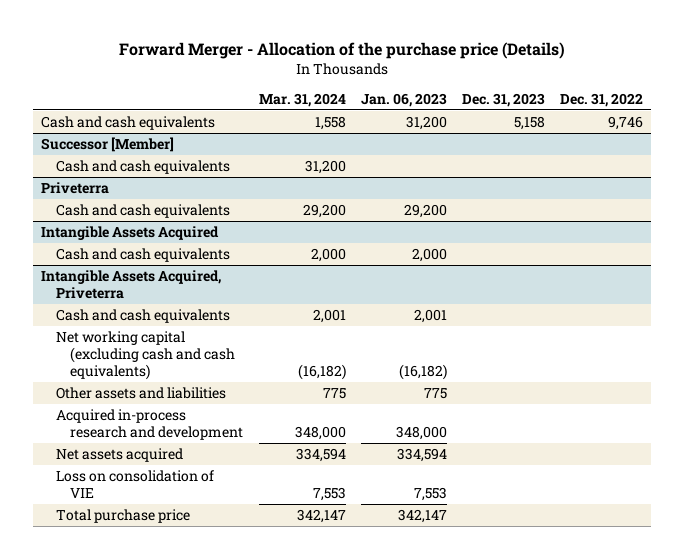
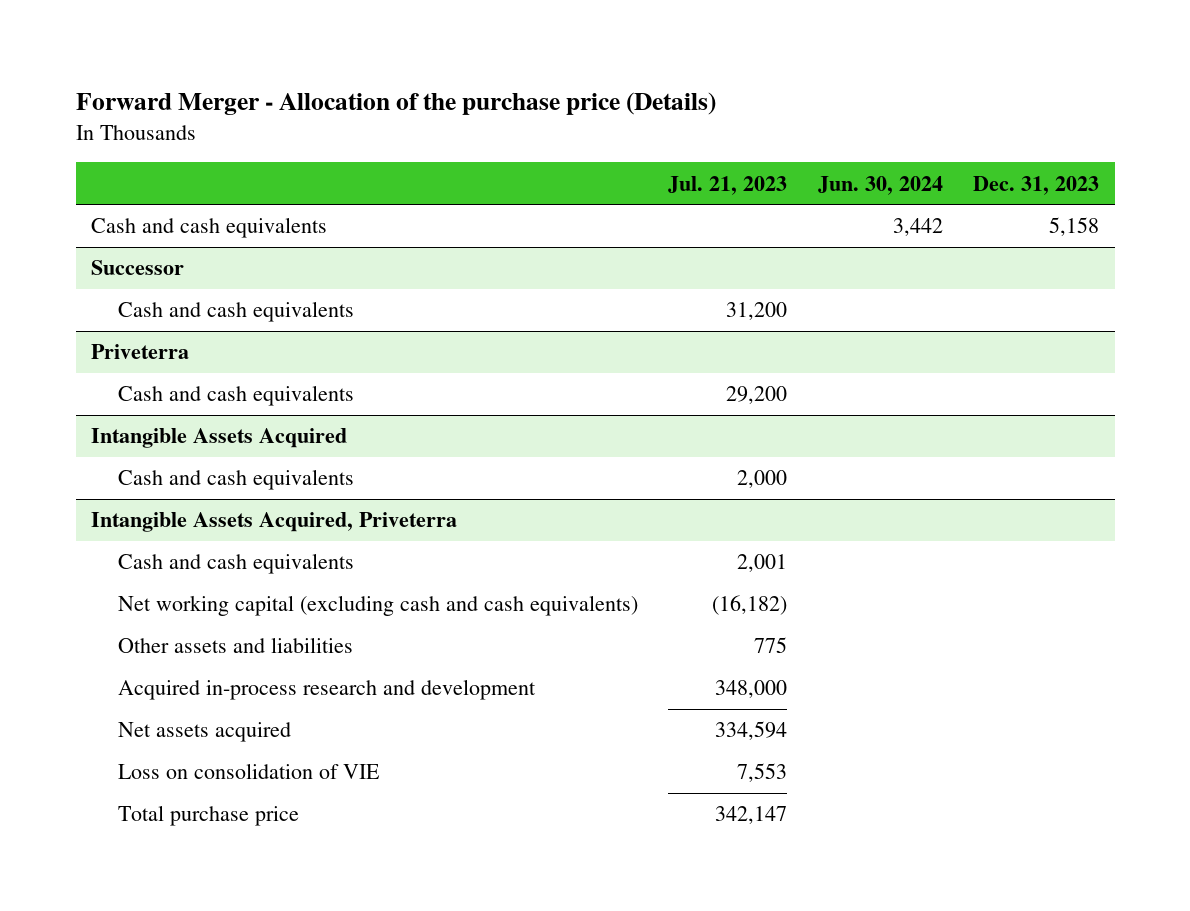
- | Mar. 31, 2024 | Jan. 06, 2023 | Dec. 31, 2023 | Dec. 31, 2022
+ | Jul. 21, 2023 | Jun. 30, 2024 | Dec. 31, 2023
- Successor [Member]
+ Successor

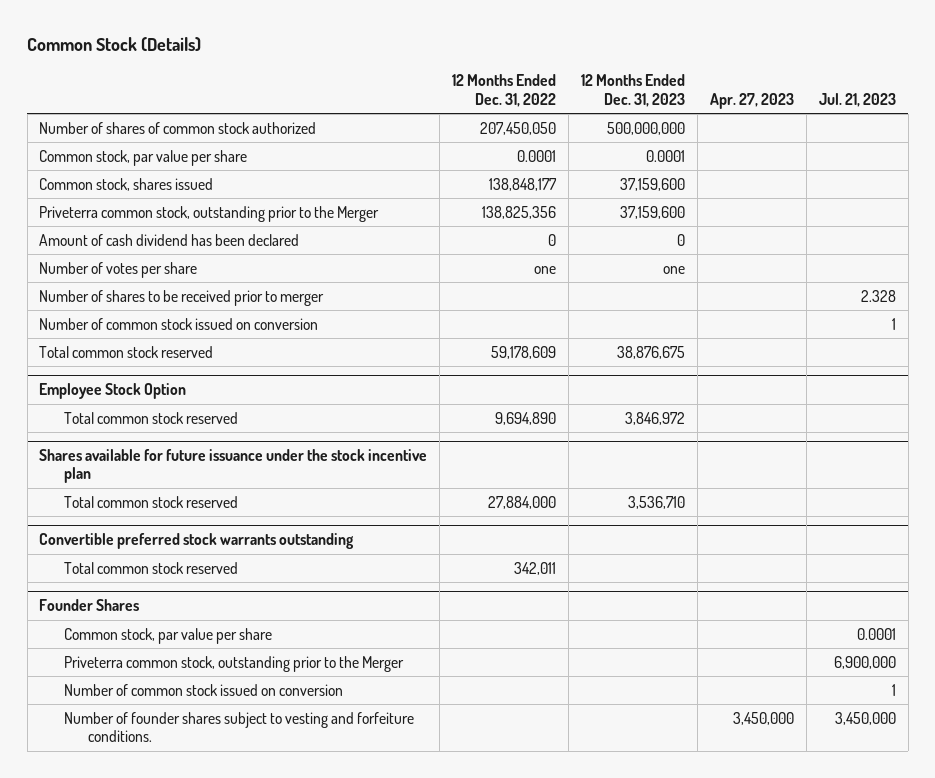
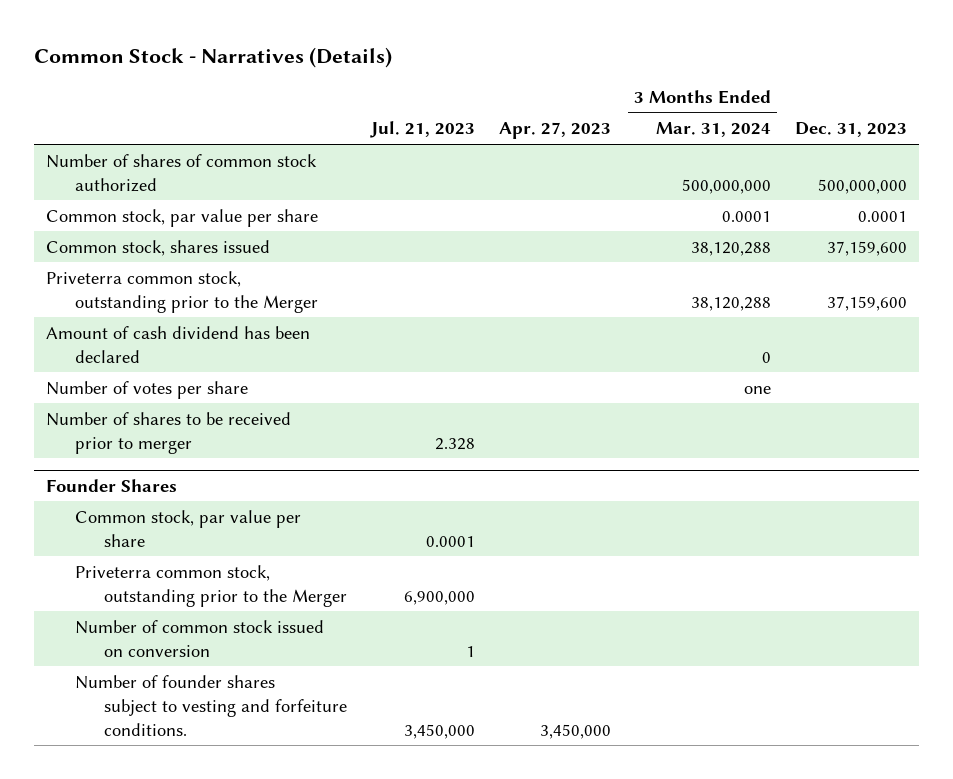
- Common Stock (Details)
+ Common Stock - Narratives (Details)
- | 12 Months Ended Dec. 31, 2022 | 12 Months Ended Dec. 31, 2023 | Apr. 27, 2023 | Jul. 21, 2023
+ | Jul. 21, 2023 | Apr. 27, 2023 | 3 Months Ended Mar. 31, 2024 | Dec. 31, 2023
- Number of common stock issued on conversion | | | | 1
- Total common stock reserved | 59,178,609 | 38,876,675 | |
- Employee Stock Option
- Total common stock reserved | 9,694,890 | 3,846,972 | |
- Shares available for future issuance under the stock incentive plan
- Total common stock reserved | 27,884,000 | 3,536,710 | |
- Convertible preferred stock warrants outstanding
- Total common stock reserved | 342,011 | | |

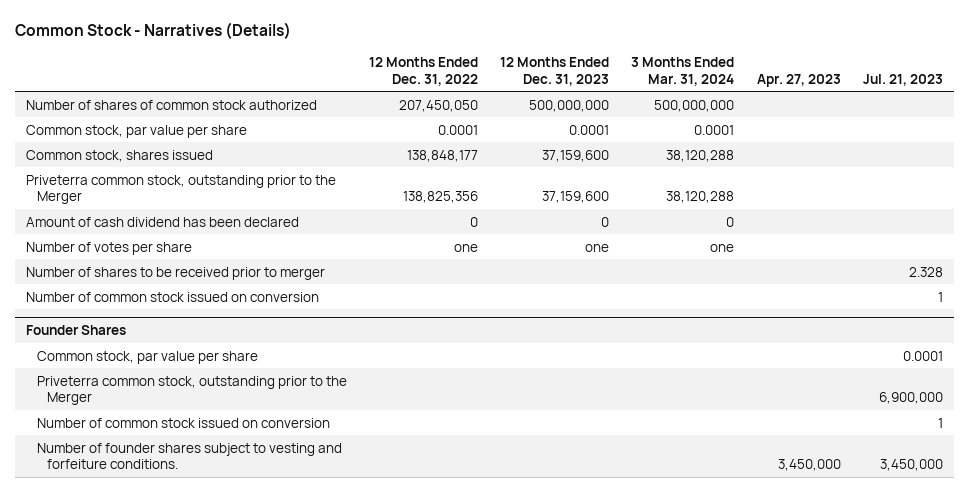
- | Jul. 21, 2023 | Apr. 27, 2023 | 3 Months Ended Mar. 31, 2024 | Dec. 31, 2023
+ | 12 Months Ended Dec. 31, 2022 | 12 Months Ended Dec. 31, 2023 | 3 Months Ended Mar. 31, 2024 | Apr. 27, 2023 | Jul. 21, 2023
+ Number of common stock issued on conversion | | | | | 1

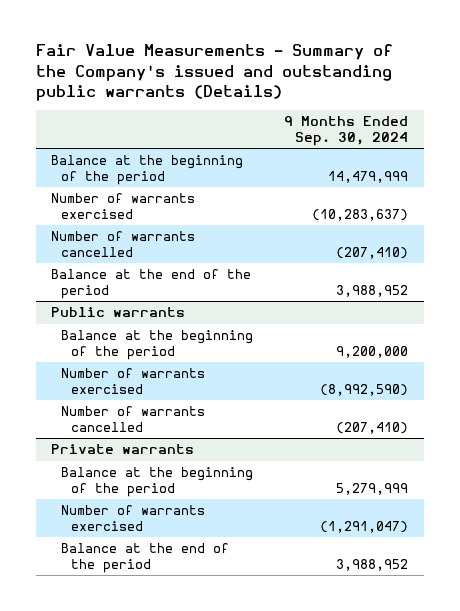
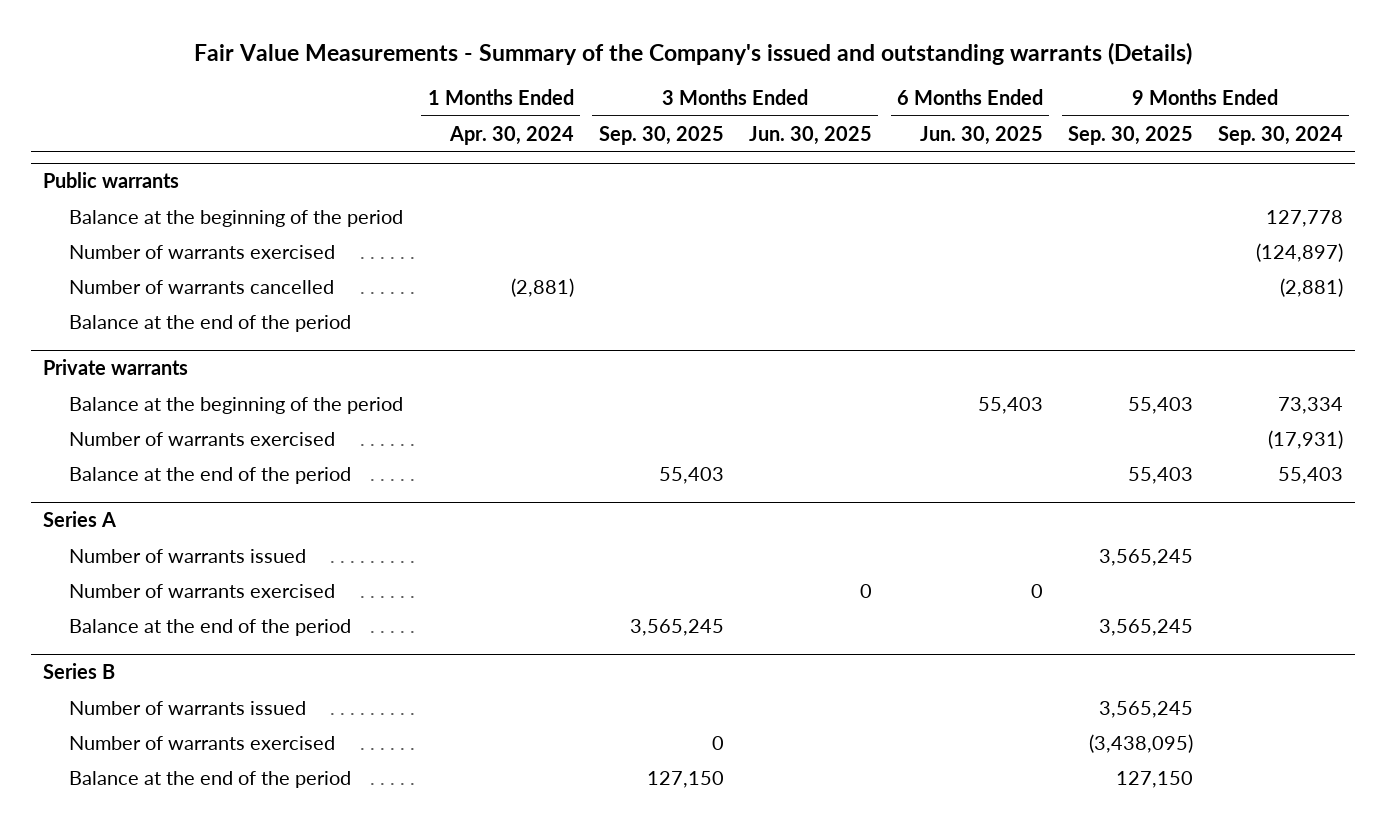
- Fair Value Measurements - Summary of the Company's issued and outstanding public warrants (Details)
+ Fair Value Measurements - Summary of the Company's issued and outstanding warrants (Details)
- | 9 Months Ended Sep. 30, 2024
+ | 1 Months Ended Apr. 30, 2024 | 3 Months Ended Sep. 30, 2025 | 3 Months Ended Jun. 30, 2025 | 6 Months Ended Jun. 30, 2025 | 9 Months Ended Sep. 30, 2025 | 9 Months Ended Sep. 30, 2024
- Balance at the beginning of the period | 14,479,999
- Number of warrants exercised | (10,283,637)
- Number of warrants cancelled | (207,410)
- Balance at the end of the period | 3,988,952
@ Public warrants
- Balance at the beginning of the period | 9,200,000
- Number of warrants exercised | (8,992,590)
- Number of warrants cancelled | (207,410)
+ Balance at the beginning of the period | | | | | | 127,778
+ Number of warrants exercised | | | | | | (124,897)
+ Number of warrants cancelled | (2,881) | | | | | (2,881)
+ Balance at the end of the period
@ Private warrants
- Balance at the beginning of the period | 5,279,999
- Number of warrants exercised | (1,291,047)
- Balance at the end of the period | 3,988,952
+ Balance at the beginning of the period | | | | 55,403 | 55,403 | 73,334
+ Number of warrants exercised | | | | | | (17,931)
+ Balance at the end of the period | | 55,403 | | | 55,403 | 55,403
+ Series A
+ Number of warrants issued | | | | | 3,565,245 |
+ Number of warrants exercised | | | 0 | 0 | |
+ Balance at the end of the period | | 3,565,245 | | | 3,565,245 |
+ Series B
+ Number of warrants issued | | | | | 3,565,245 |
+ Number of warrants exercised | | 0 | | | (3,438,095) |
+ Balance at the end of the period | | 127,150 | | | 127,150 |

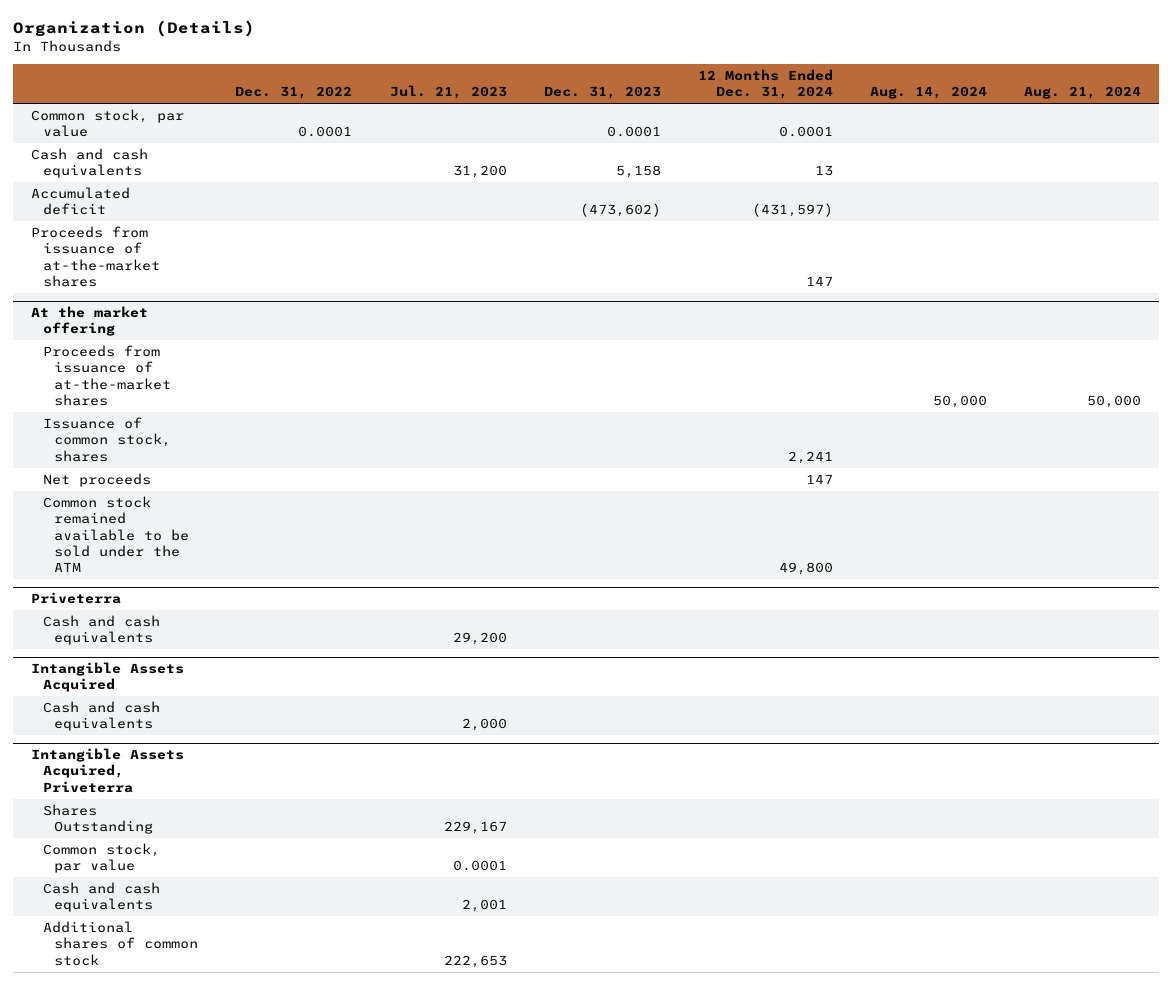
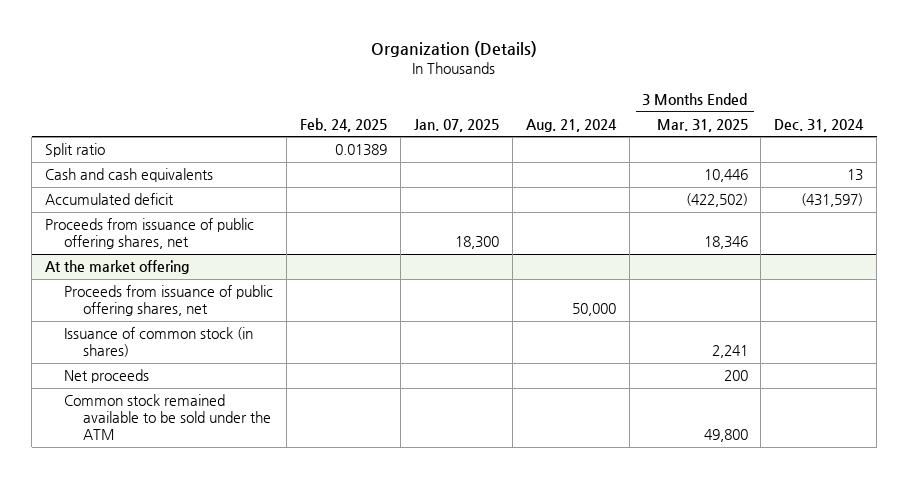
- | Dec. 31, 2022 | Jul. 21, 2023 | Dec. 31, 2023 | 12 Months Ended Dec. 31, 2024 | Aug. 14, 2024 | Aug. 21, 2024
+ | Feb. 24, 2025 | Jan. 07, 2025 | Aug. 21, 2024 | 3 Months Ended Mar. 31, 2025 | Dec. 31, 2024
- Common stock, par value | 0.0001 | | 0.0001 | 0.0001 | |
+ Split ratio | 0.01389 | | | |
- Proceeds from issuance of at-the-market shares | | | | 147 | |
+ Proceeds from issuance of public offering shares, net | | 18,300 | | 18,346 |
@ At the market offering
- Proceeds from issuance of at-the-market shares | | | | | 50,000 | 50,000
- Issuance of common stock, shares | | | | 2,241 | |
+ Proceeds from issuance of public offering shares, net | | | 50,000 | |
+ Issuance of common stock (in shares) | | | | 2,241 |
- Priveterra
- Cash and cash equivalents | | 29,200 | | | |
- Intangible Assets Acquired
- Cash and cash equivalents | | 2,000 | | | |
- Intangible Assets Acquired, Priveterra
- Shares Outstanding | | 229,167 | | | |
- Common stock, par value | | 0.0001 | | | |
- Cash and cash equivalents | | 2,001 | | | |
- Additional shares of common stock | | 222,653 | | | |

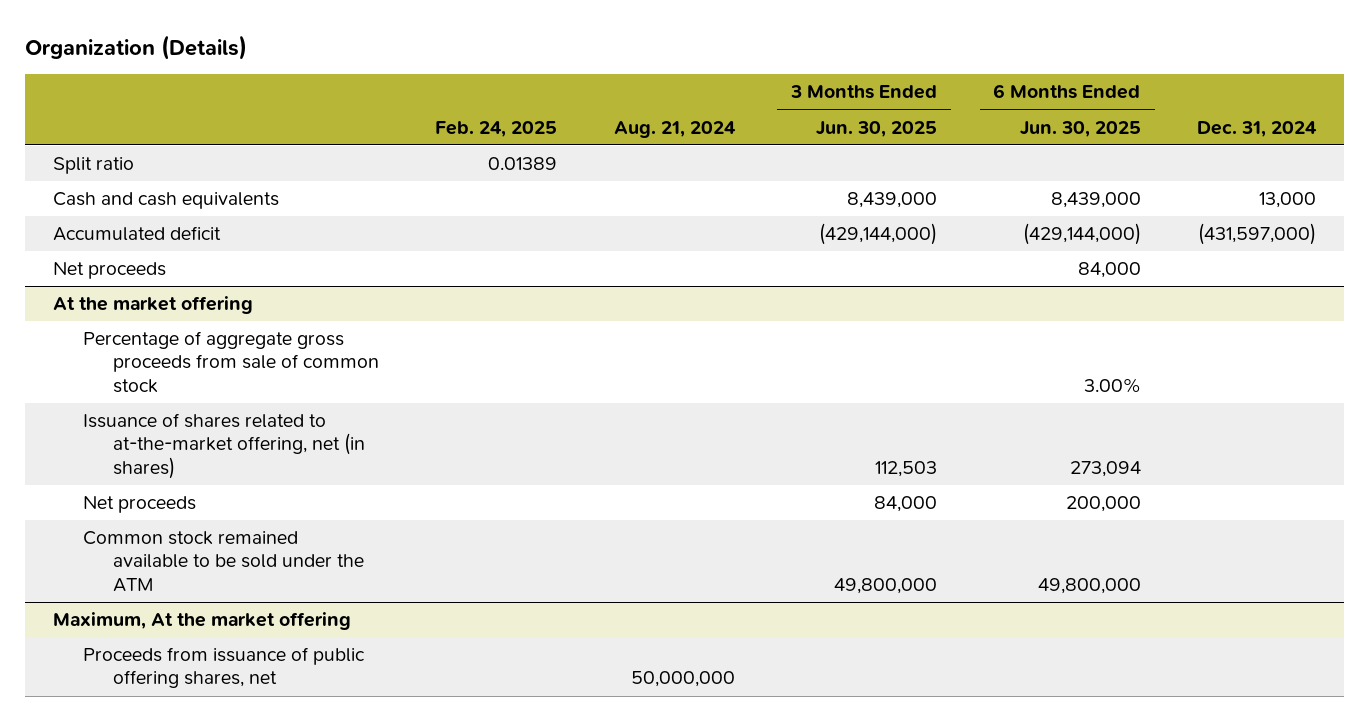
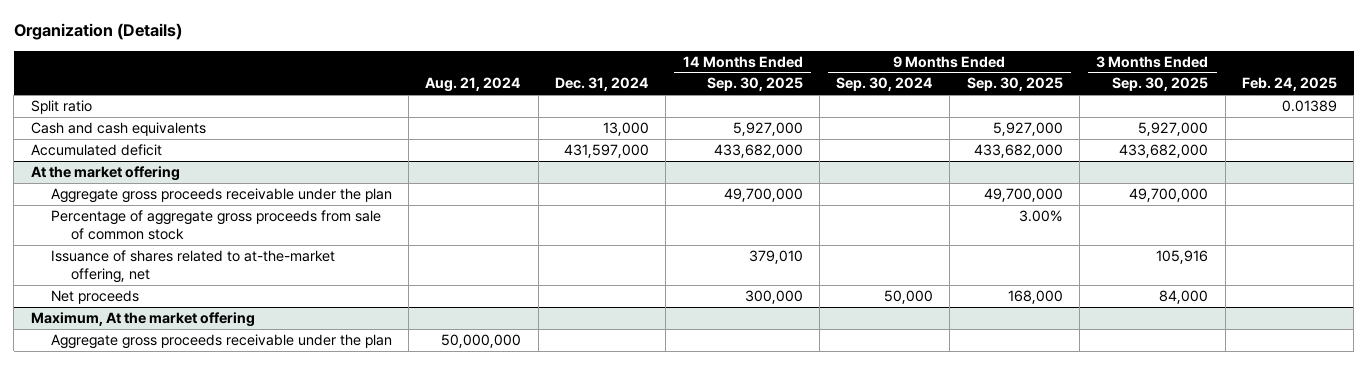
- | Feb. 24, 2025 | Aug. 21, 2024 | 3 Months Ended Jun. 30, 2025 | 6 Months Ended Jun. 30, 2025 | Dec. 31, 2024
+ | Aug. 21, 2024 | Dec. 31, 2024 | 14 Months Ended Sep. 30, 2025 | 9 Months Ended Sep. 30, 2024 | 9 Months Ended Sep. 30, 2025 | 3 Months Ended Sep. 30, 2025 | Feb. 24, 2025
- Accumulated deficit | | | (429,144,000) | (429,144,000) | (431,597,000)
- Net proceeds | | | | 84,000 |
+ Accumulated deficit | | 431,597,000 | 433,682,000 | | 433,682,000 | 433,682,000 |
@ At the market offering
+ Aggregate gross proceeds receivable under the plan | | | 49,700,000 | | 49,700,000 | 49,700,000 |
- Issuance of shares related to at-the-market offering, net (in shares) | | | 112,503 | 273,094 |
+ Issuance of shares related to at-the-market offering, net | | | 379,010 | | | 105,916 |
- Common stock remained available to be sold under the ATM | | | 49,800,000 | 49,800,000 |
@ Maximum, At the market offering
- Proceeds from issuance of public offering shares, net | | 50,000,000 | | |
+ Aggregate gross proceeds receivable under the plan | 50,000,000 | | | | | |

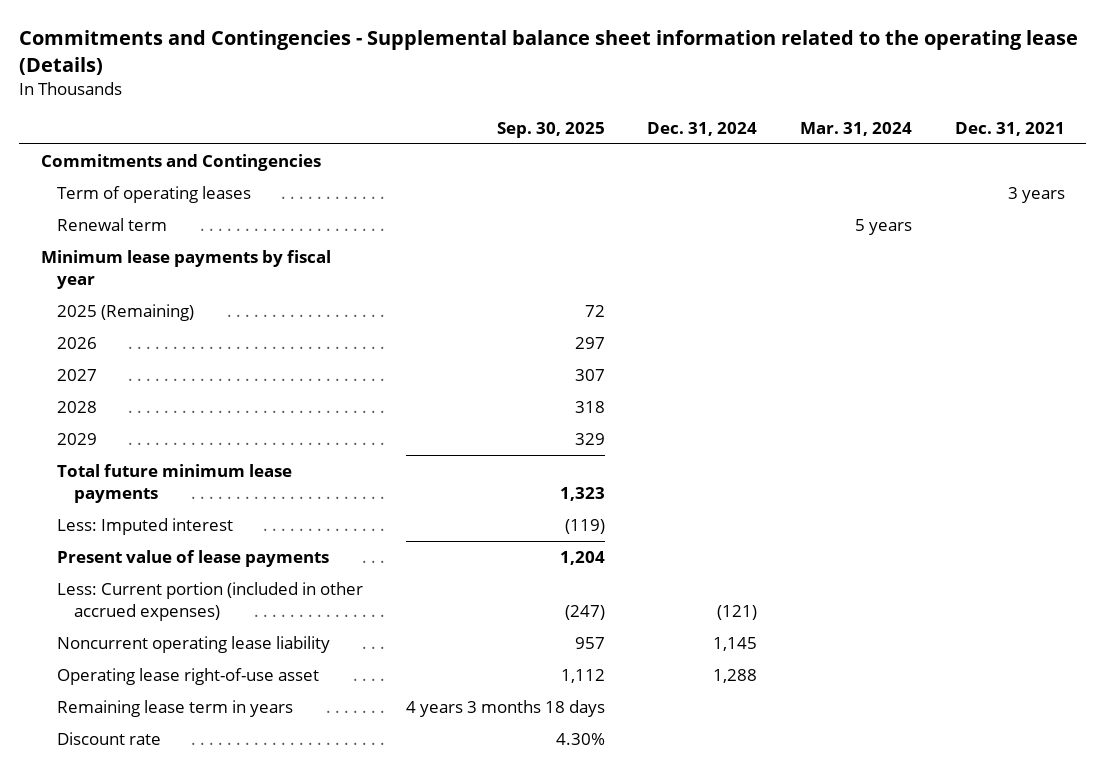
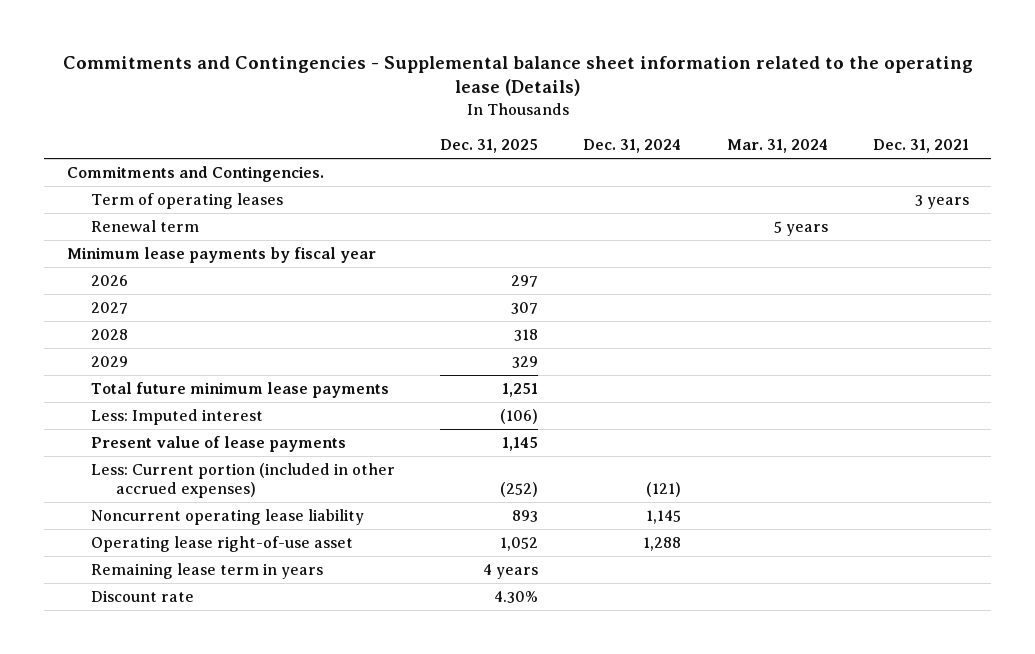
- | Sep. 30, 2025 | Dec. 31, 2024 | Mar. 31, 2024 | Dec. 31, 2021
+ | Dec. 31, 2025 | Dec. 31, 2024 | Mar. 31, 2024 | Dec. 31, 2021
- Commitments and Contingencies
+ Commitments and Contingencies.
- 2025 (Remaining) | 72 | | |

